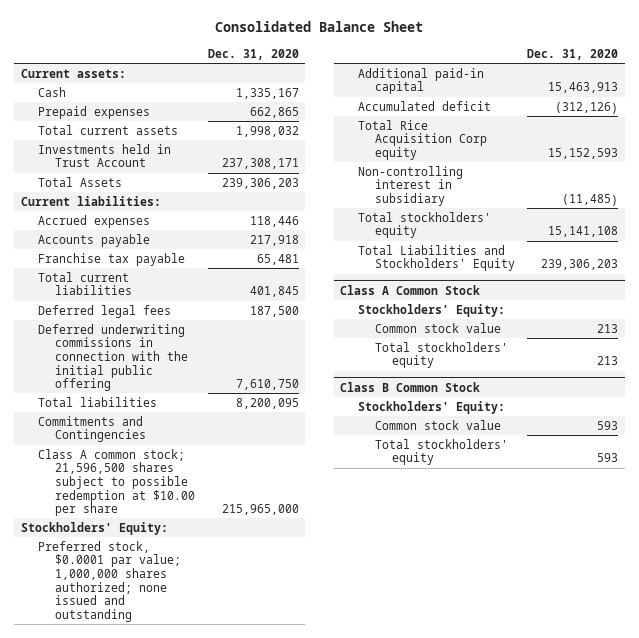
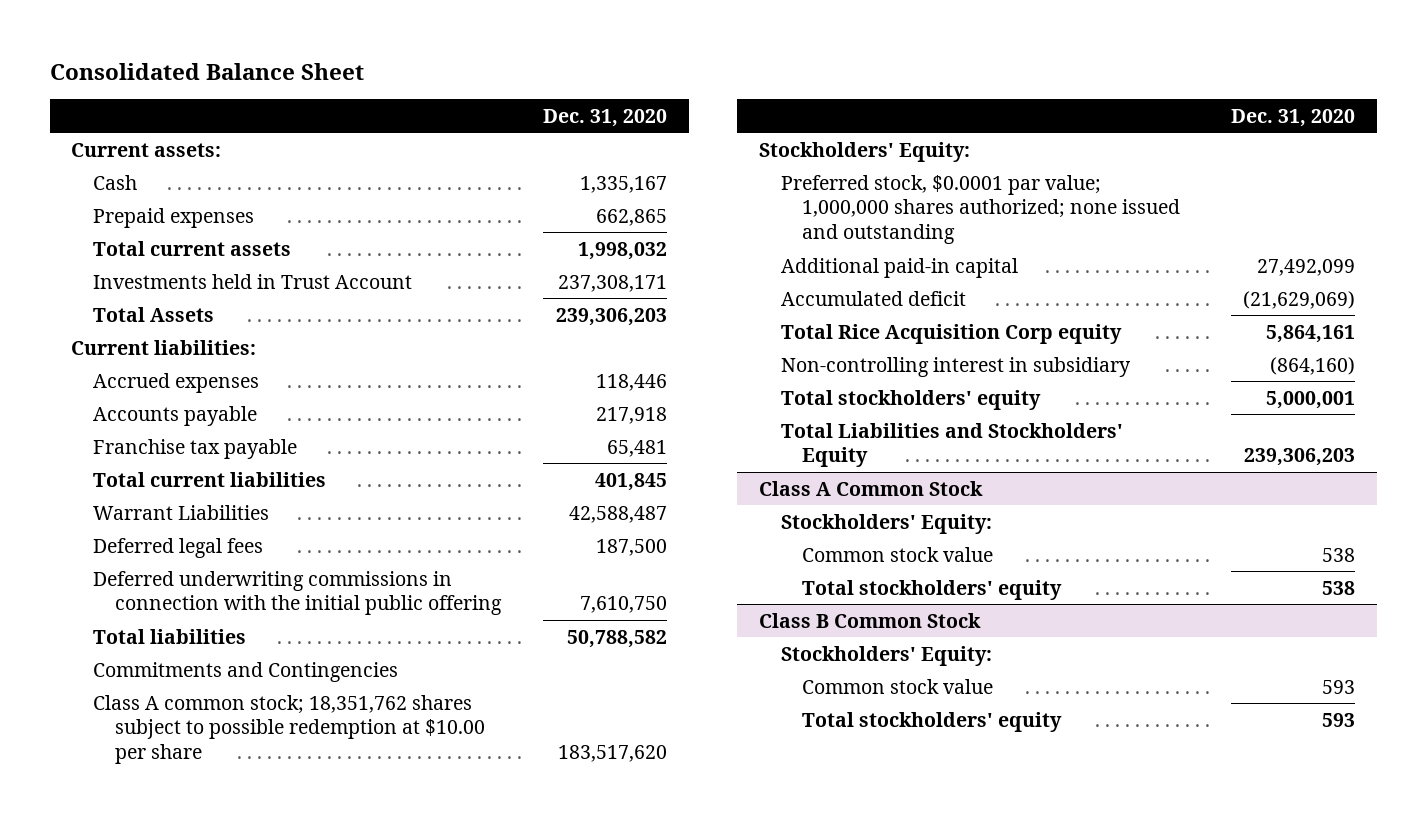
+ Warrant Liabilities | 42,588,487
- Total liabilities | 8,200,095
+ Total liabilities | 50,788,582
- Class A common stock; 21,596,500 shares subject to possible redemption at $10.00 per share | 215,965,000
+ Class A common stock; 18,351,762 shares subject to possible redemption at $10.00 per share | 183,517,620
- Additional paid-in capital | 15,463,913
- Accumulated deficit | (312,126)
- Total Rice Acquisition Corp equity | 15,152,593
- Non-controlling interest in subsidiary | (11,485)
- Total stockholders' equity | 15,141,108
+ Additional paid-in capital | 27,492,099
+ Accumulated deficit | (21,629,069)
+ Total Rice Acquisition Corp equity | 5,864,161
+ Non-controlling interest in subsidiary | (864,160)
+ Total stockholders' equity | 5,000,001
@ Class A Common Stock
- Common stock value | 213
- Total stockholders' equity | 213
+ Common stock value | 538
+ Total stockholders' equity | 538

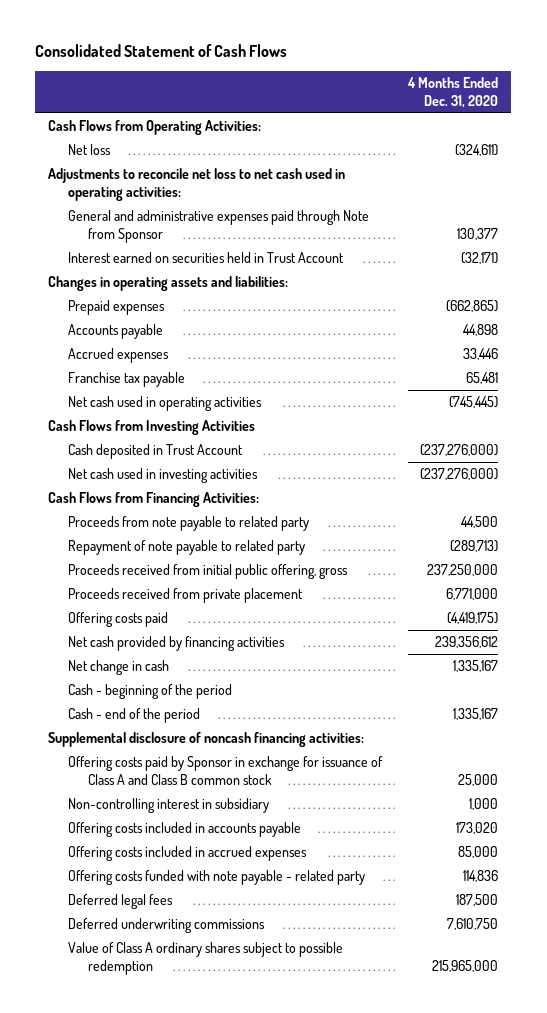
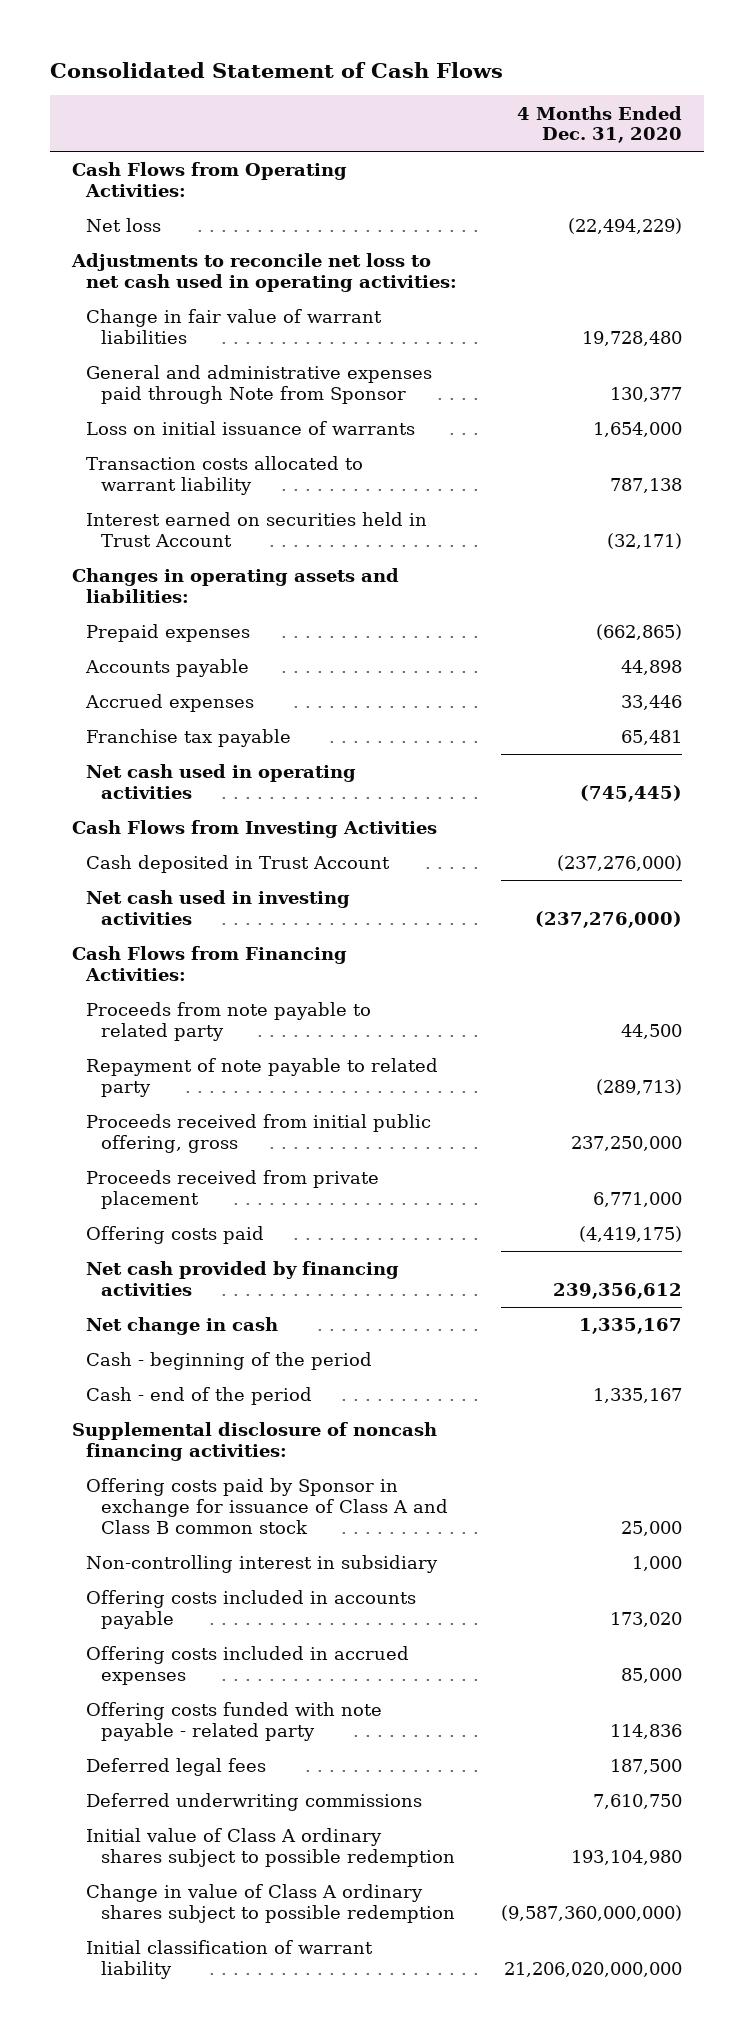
- Net loss | (324,611)
+ Net loss | (22,494,229)
+ Change in fair value of warrant liabilities | 19,728,480
+ Loss on initial issuance of warrants | 1,654,000
+ Transaction costs allocated to warrant liability | 787,138
- Value of Class A ordinary shares subject to possible redemption | 215,965,000
+ Initial value of Class A ordinary shares subject to possible redemption | 193,104,980
+ Change in value of Class A ordinary shares subject to possible redemption | (9,587,360,000,000)
+ Initial classification of warrant liability | 21,206,020,000,000

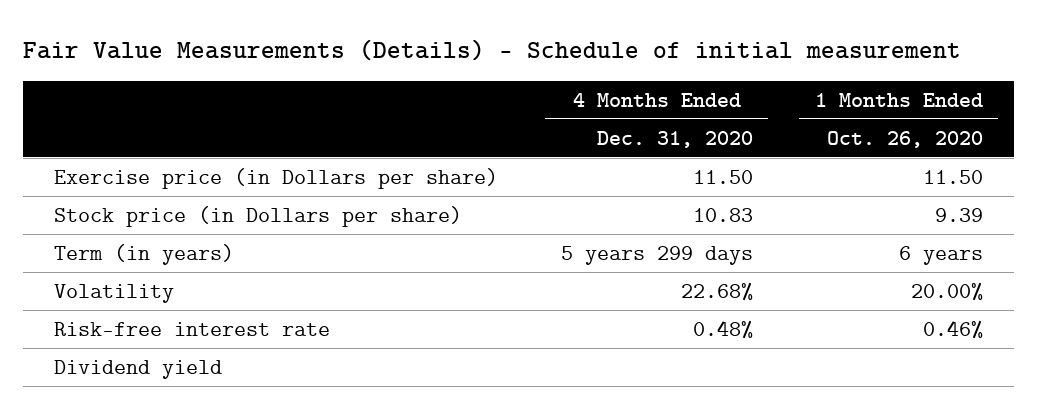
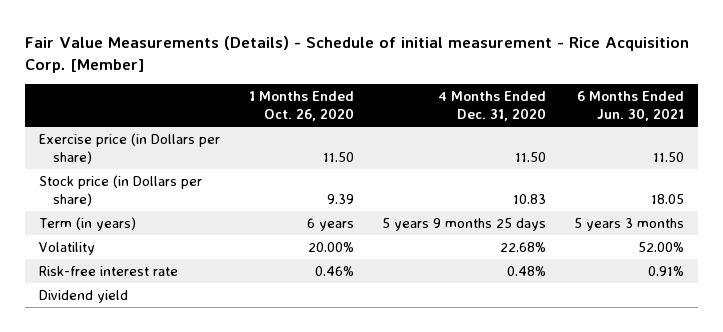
- Fair Value Measurements (Details) - Schedule of initial measurement
+ Fair Value Measurements (Details) - Schedule of initial measurement - Rice Acquisition Corp. [Member]
- | 4 Months Ended Dec. 31, 2020 | 1 Months Ended Oct. 26, 2020
+ | 1 Months Ended Oct. 26, 2020 | 4 Months Ended Dec. 31, 2020 | 6 Months Ended Jun. 30, 2021
- Term (in years) | 5 years 299 days | 6 years
+ Term (in years) | 6 years | 5 years 9 months 25 days | 5 years 3 months

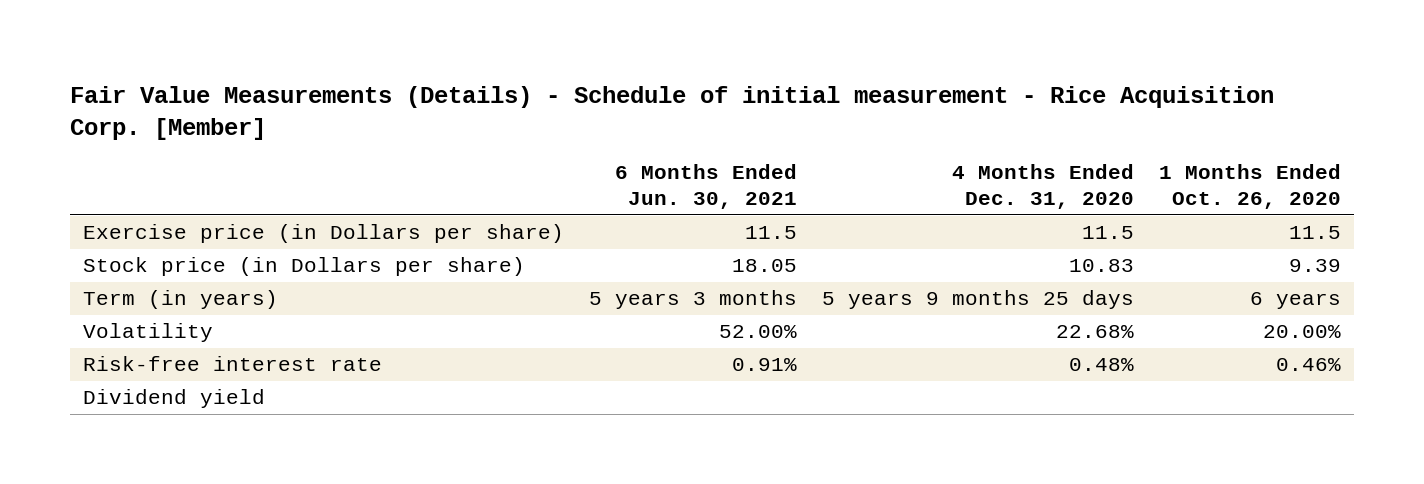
- | 1 Months Ended Oct. 26, 2020 | 4 Months Ended Dec. 31, 2020 | 6 Months Ended Jun. 30, 2021
+ | 6 Months Ended Jun. 30, 2021 | 4 Months Ended Dec. 31, 2020 | 1 Months Ended Oct. 26, 2020
- Exercise price (in Dollars per share) | 11.50 | 11.50 | 11.50
+ Exercise price (in Dollars per share) | 11.5 | 11.5 | 11.5

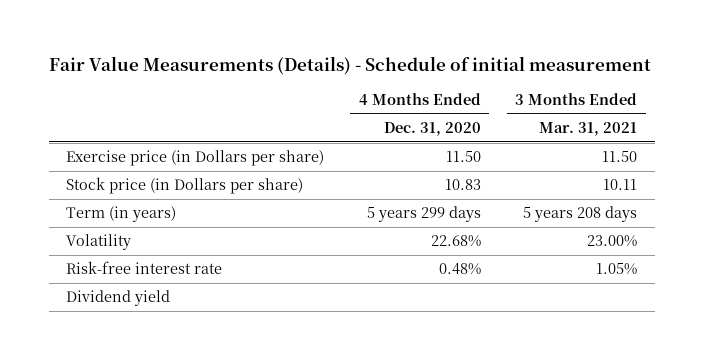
- Fair Value Measurements (Details) - Schedule of initial measurement - Rice Acquisition Corp. [Member]
+ Fair Value Measurements (Details) - Schedule of initial measurement
- | 6 Months Ended Jun. 30, 2021 | 4 Months Ended Dec. 31, 2020 | 1 Months Ended Oct. 26, 2020
+ | 4 Months Ended Dec. 31, 2020 | 3 Months Ended Mar. 31, 2021
- Exercise price (in Dollars per share) | 11.5 | 11.5 | 11.5
+ Exercise price (in Dollars per share) | 11.50 | 11.50
- Term (in years) | 5 years 3 months | 5 years 9 months 25 days | 6 years
+ Term (in years) | 5 years 299 days | 5 years 208 days

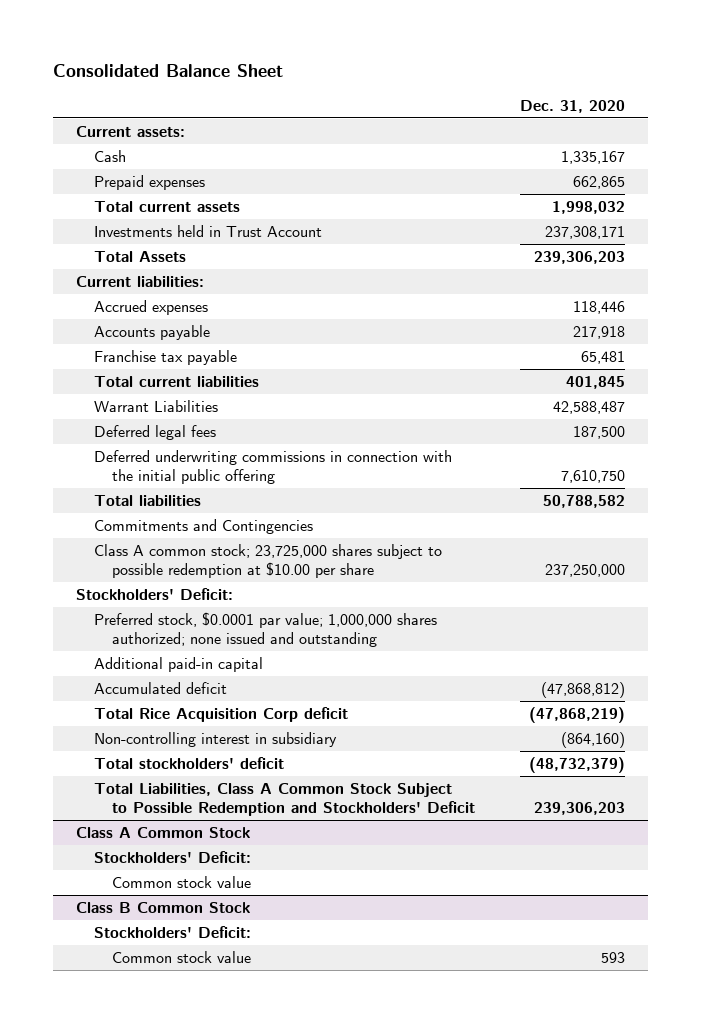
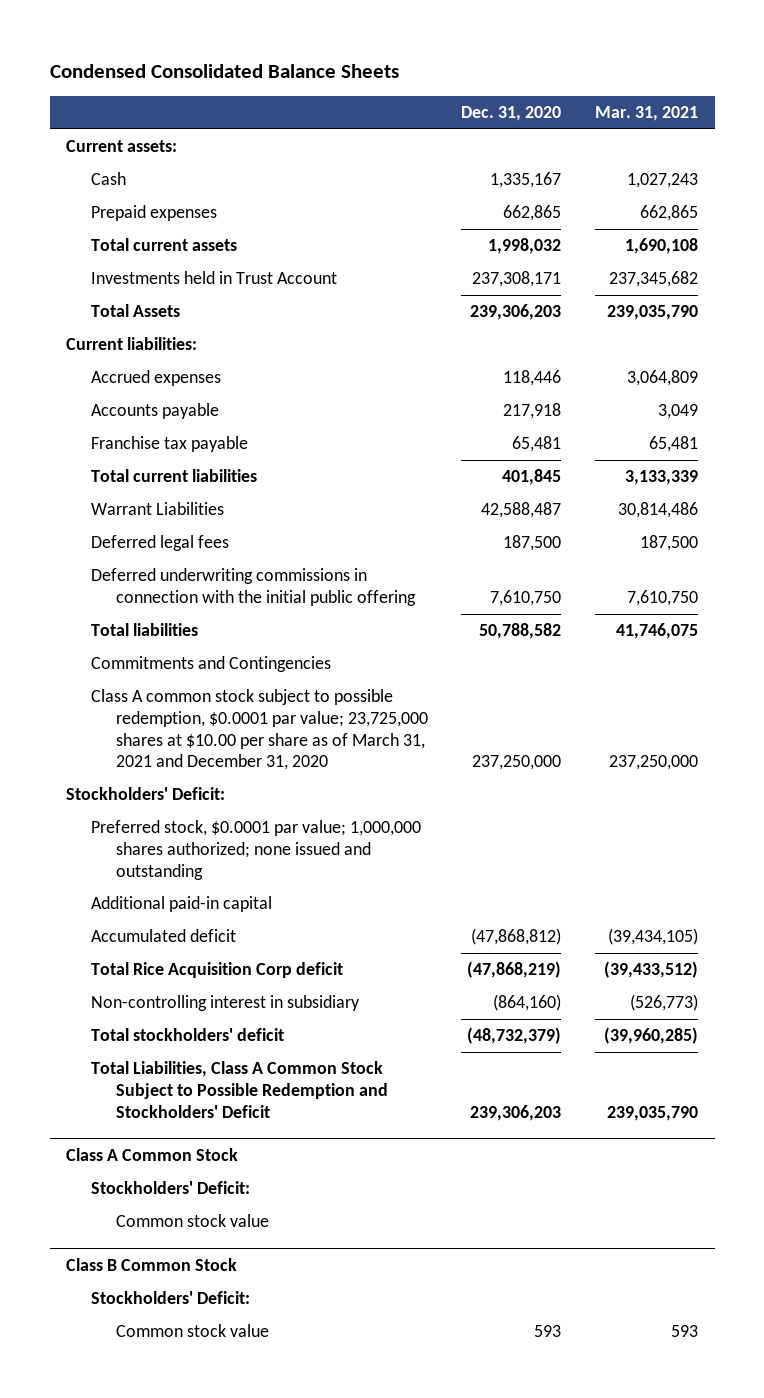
- Consolidated Balance Sheet
+ Condensed Consolidated Balance Sheets
- | Dec. 31, 2020
+ | Dec. 31, 2020 | Mar. 31, 2021
- Class A common stock; 23,725,000 shares subject to possible redemption at $10.00 per share | 237,250,000
+ Class A common stock subject to possible redemption, $0.0001 par value; 23,725,000 shares at $10.00 per share as of March 31, 2021 and December 31, 2020 | 237,250,000 | 237,250,000

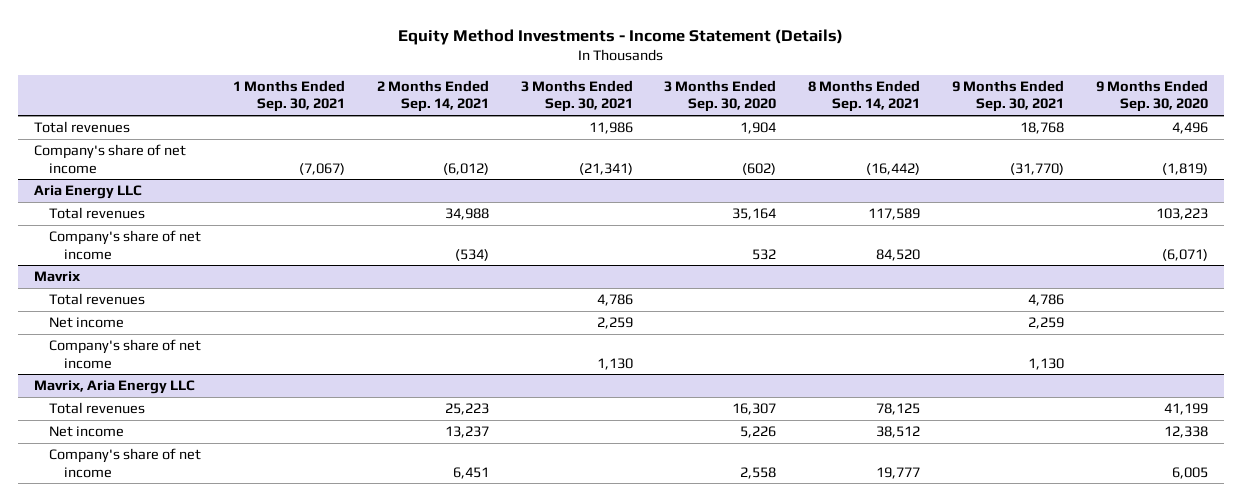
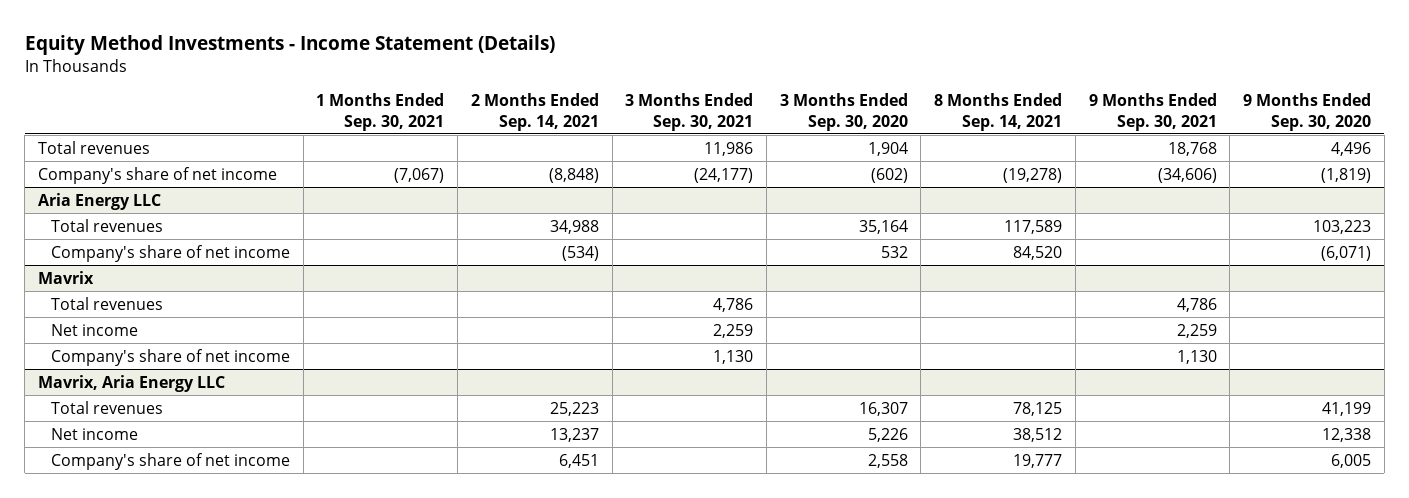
- Company's share of net income | (7,067) | (6,012) | (21,341) | (602) | (16,442) | (31,770) | (1,819)
+ Company's share of net income | (7,067) | (8,848) | (24,177) | (602) | (19,278) | (34,606) | (1,819)

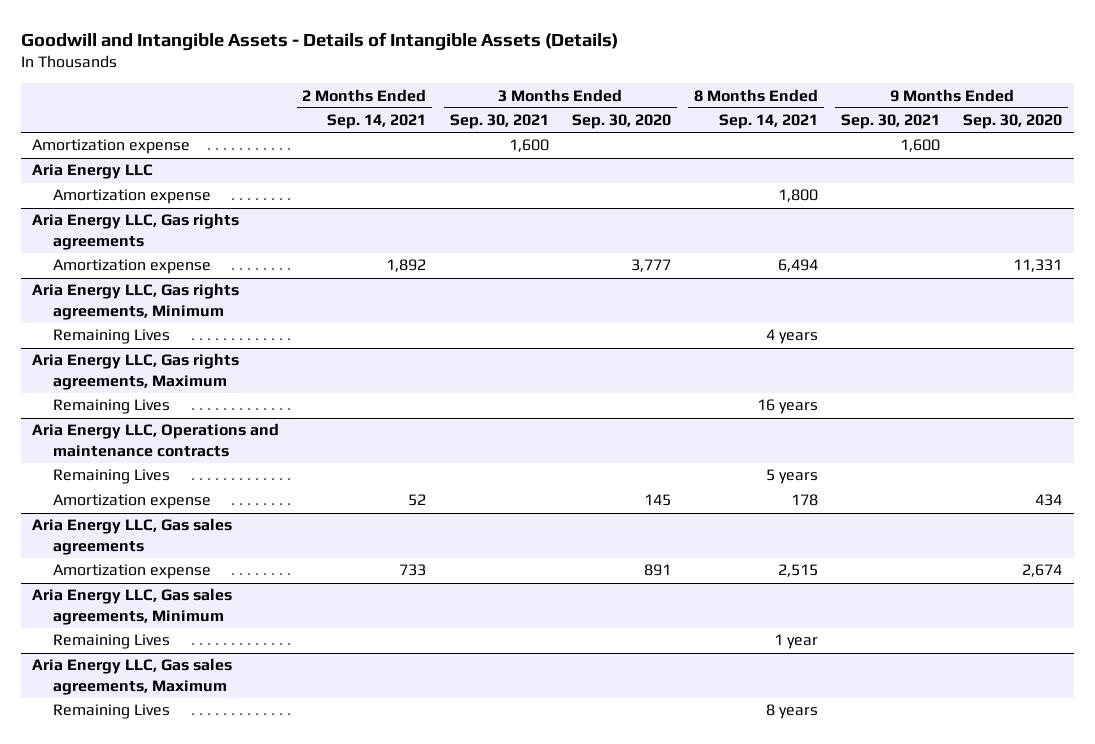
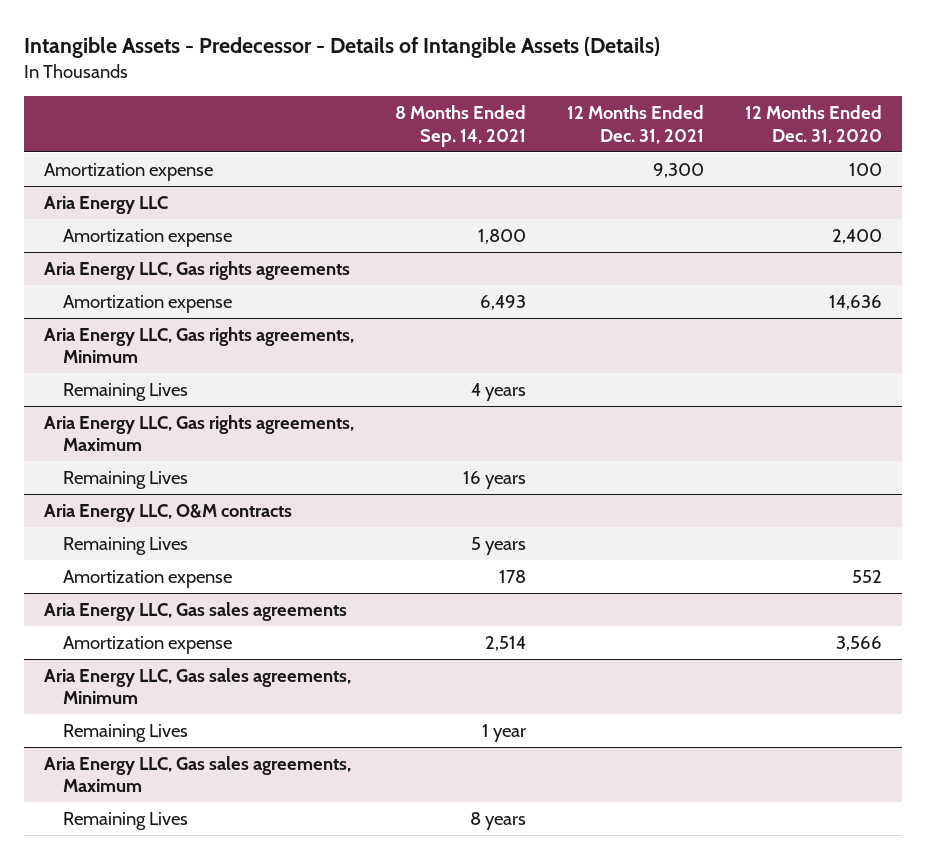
- Goodwill and Intangible Assets - Details of Intangible Assets (Details)
+ Intangible Assets - Predecessor - Details of Intangible Assets (Details)
- | 2 Months Ended Sep. 14, 2021 | 3 Months Ended Sep. 30, 2021 | 3 Months Ended Sep. 30, 2020 | 8 Months Ended Sep. 14, 2021 | 9 Months Ended Sep. 30, 2021 | 9 Months Ended Sep. 30, 2020
+ | 8 Months Ended Sep. 14, 2021 | 12 Months Ended Dec. 31, 2021 | 12 Months Ended Dec. 31, 2020
@ Aria Energy LLC, Gas rights agreements
- Amortization expense | 1,892 | | 3,777 | 6,494 | | 11,331
+ Amortization expense | 6,493 | | 14,636
- Aria Energy LLC, Operations and maintenance contracts
+ Aria Energy LLC, O&M contracts
@ Aria Energy LLC, Gas sales agreements
- Amortization expense | 733 | | 891 | 2,515 | | 2,674
+ Amortization expense | 2,514 | | 3,566

